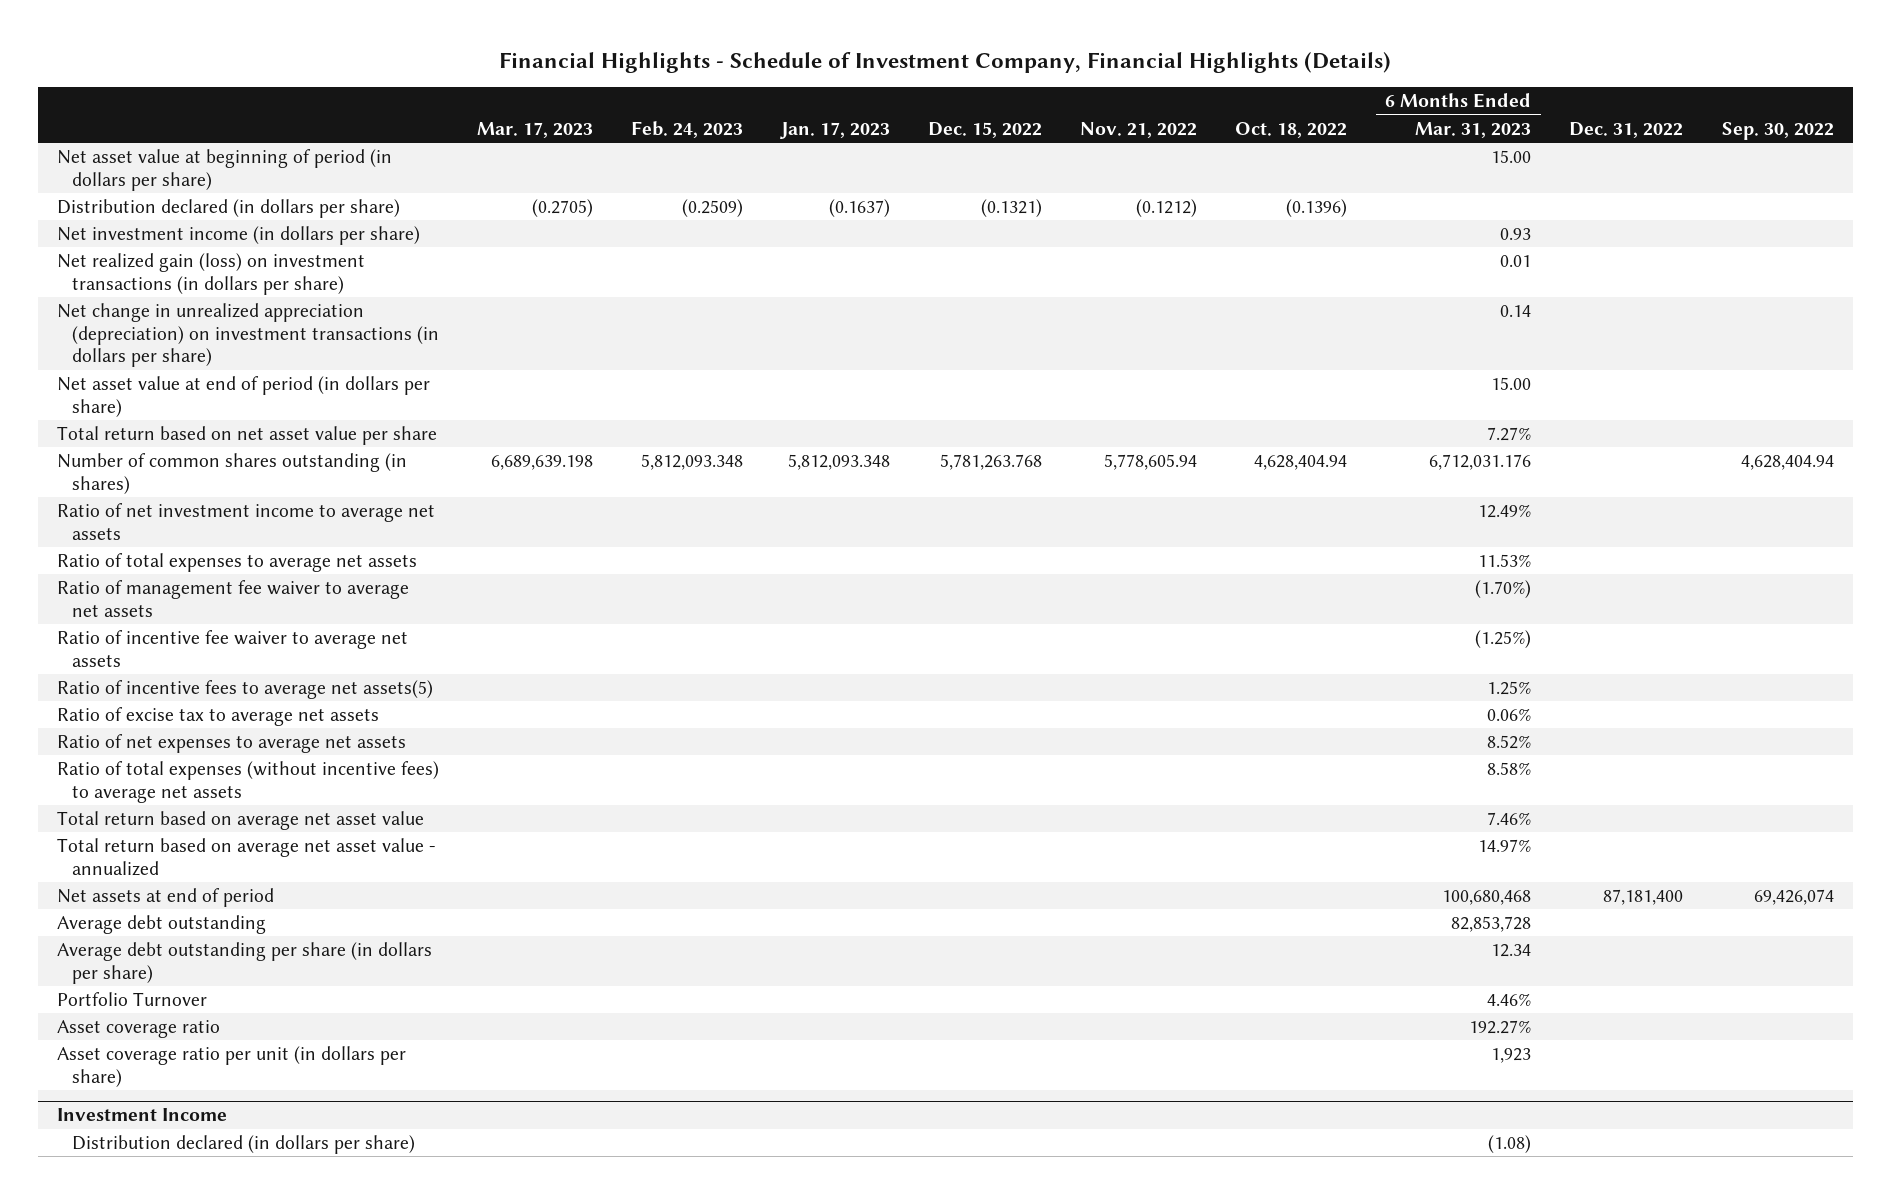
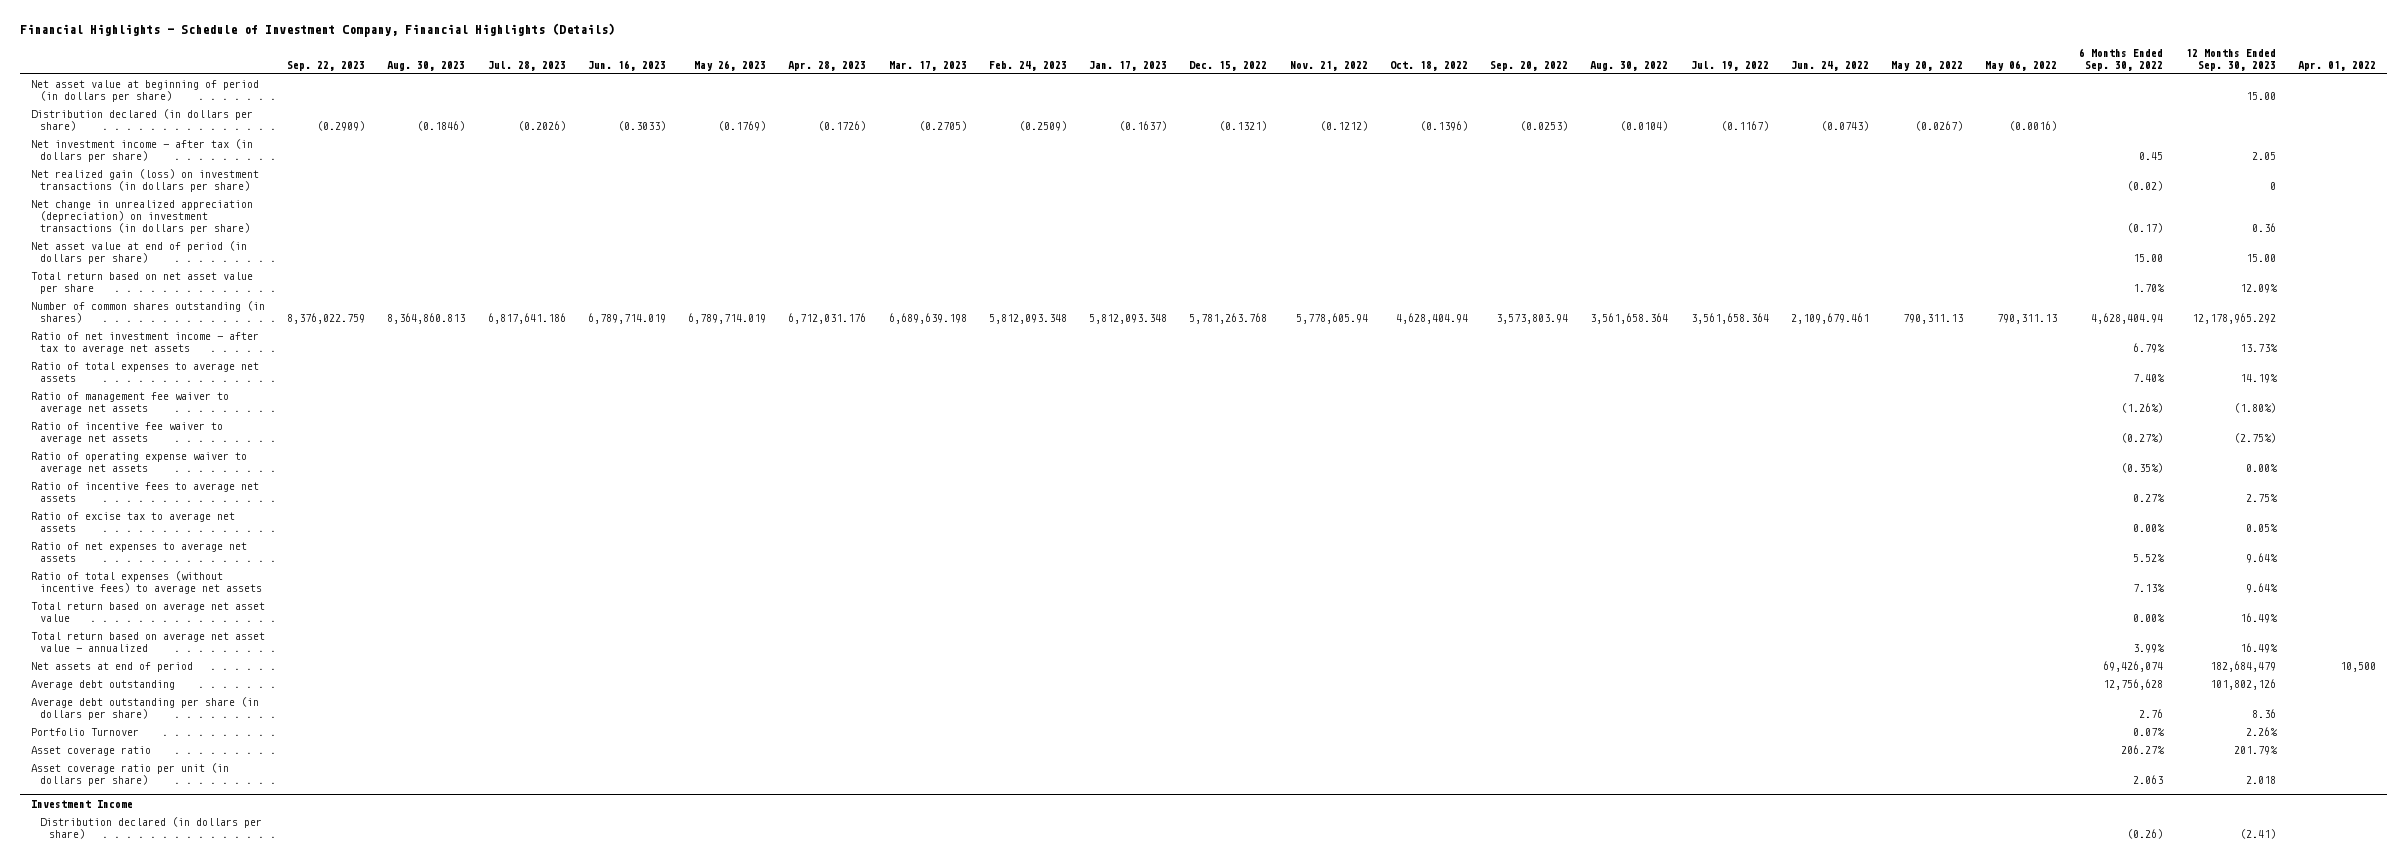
- | Mar. 17, 2023 | Feb. 24, 2023 | Jan. 17, 2023 | Dec. 15, 2022 | Nov. 21, 2022 | Oct. 18, 2022 | 6 Months Ended Mar. 31, 2023 | Dec. 31, 2022 | Sep. 30, 2022
+ | Sep. 22, 2023 | Aug. 30, 2023 | Jul. 28, 2023 | Jun. 16, 2023 | May 26, 2023 | Apr. 28, 2023 | Mar. 17, 2023 | Feb. 24, 2023 | Jan. 17, 2023 | Dec. 15, 2022 | Nov. 21, 2022 | Oct. 18, 2022 | Sep. 20, 2022 | Aug. 30, 2022 | Jul. 19, 2022 | Jun. 24, 2022 | May 20, 2022 | May 06, 2022 | 6 Months Ended Sep. 30, 2022 | 12 Months Ended Sep. 30, 2023 | Apr. 01, 2022
- Net investment income (in dollars per share) | | | | | | | 0.93 | |
+ Net investment income - after tax (in dollars per share) | | | | | | | | | | | | | | | | | | | 0.45 | 2.05 |
- Ratio of net investment income to average net assets | | | | | | | 12.49% | |
+ Ratio of net investment income - after tax to average net assets | | | | | | | | | | | | | | | | | | | 6.79% | 13.73% |
- Ratio of incentive fees to average net assets(5) | | | | | | | 1.25% | |
+ Ratio of operating expense waiver to average net assets | | | | | | | | | | | | | | | | | | | (0.35%) | 0.00% |
+ Ratio of incentive fees to average net assets | | | | | | | | | | | | | | | | | | | 0.27% | 2.75% |

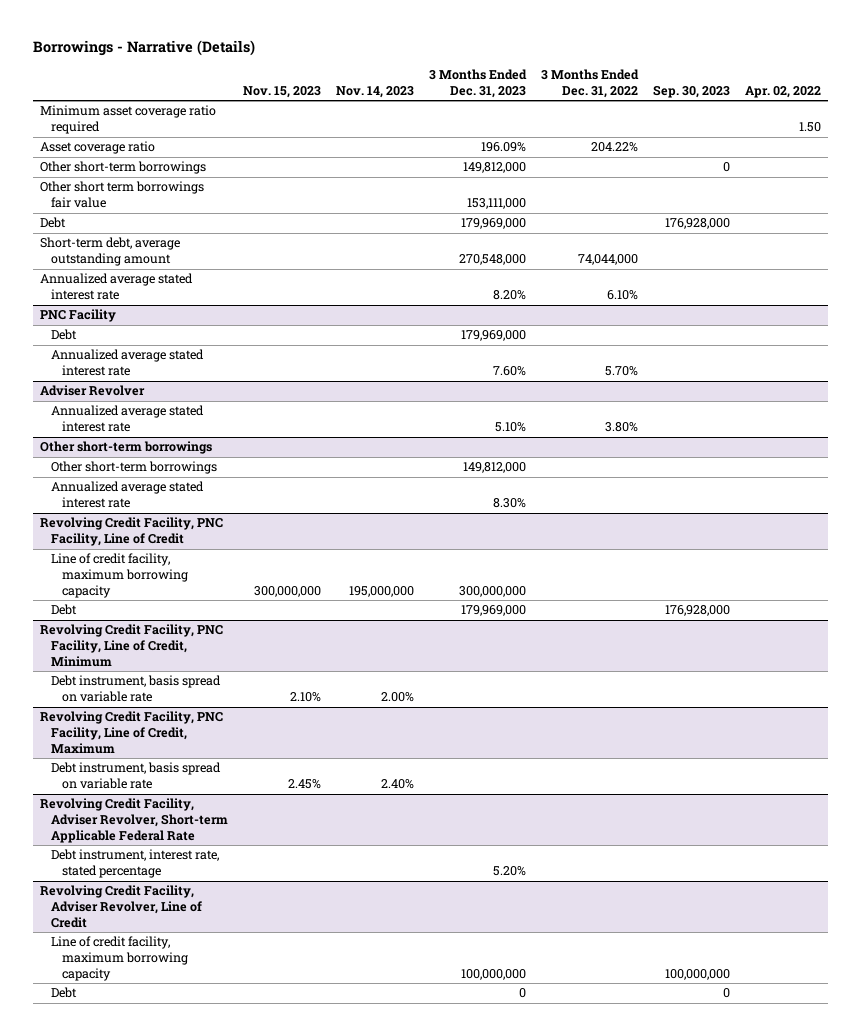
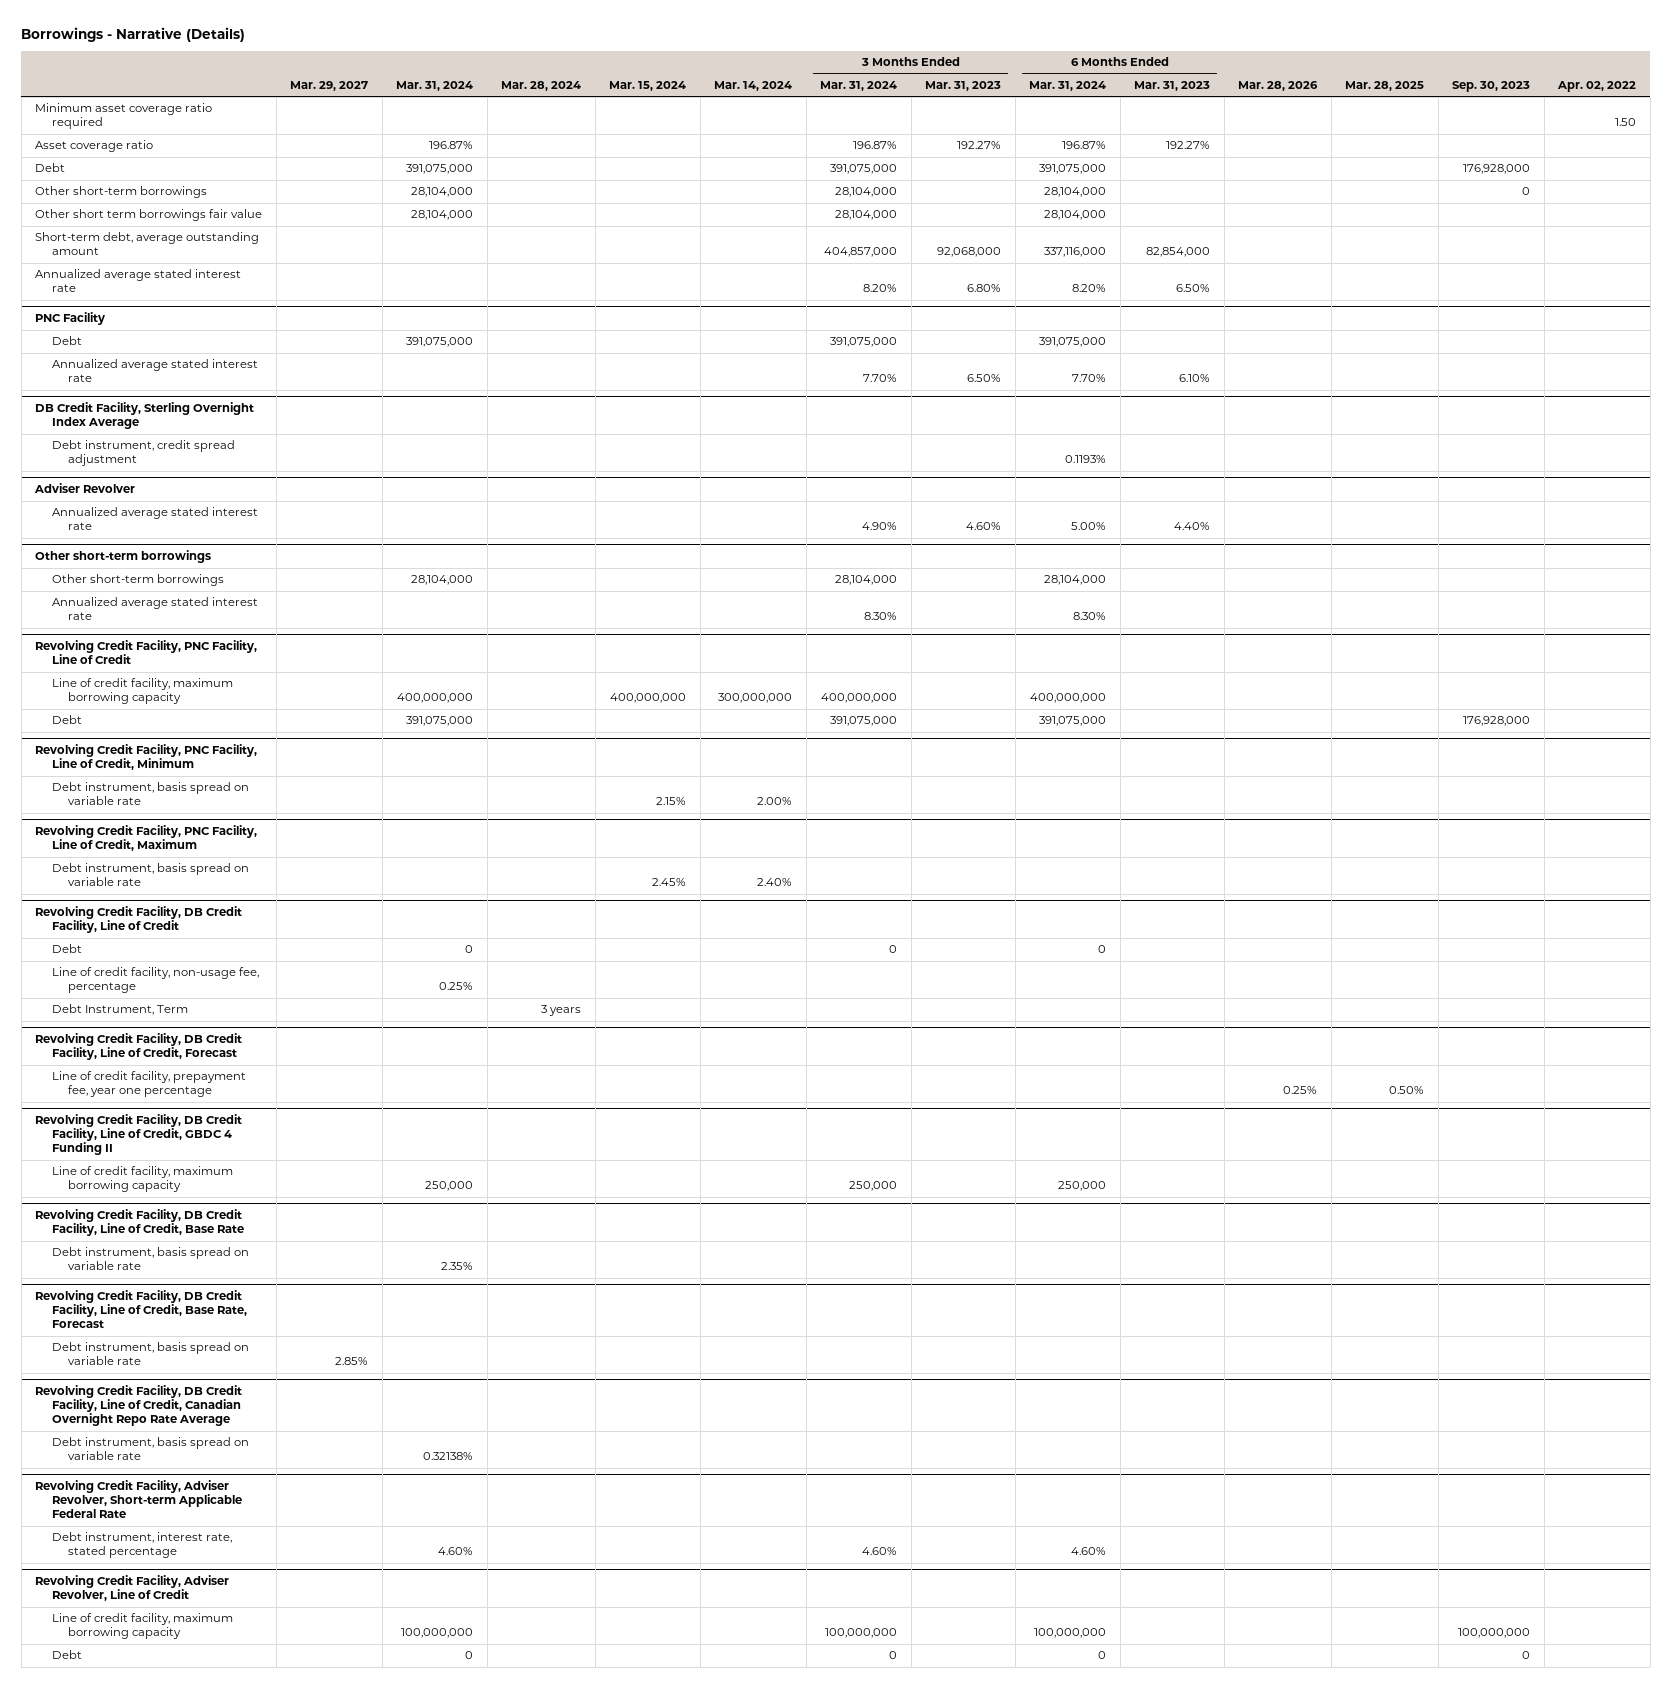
- | Nov. 15, 2023 | Nov. 14, 2023 | 3 Months Ended Dec. 31, 2023 | 3 Months Ended Dec. 31, 2022 | Sep. 30, 2023 | Apr. 02, 2022
+ | Mar. 29, 2027 | Mar. 31, 2024 | Mar. 28, 2024 | Mar. 15, 2024 | Mar. 14, 2024 | 3 Months Ended Mar. 31, 2024 | 3 Months Ended Mar. 31, 2023 | 6 Months Ended Mar. 31, 2024 | 6 Months Ended Mar. 31, 2023 | Mar. 28, 2026 | Mar. 28, 2025 | Sep. 30, 2023 | Apr. 02, 2022
moved up: Debt | | 391,075,000 | | | | 391,075,000 | | 391,075,000 | | | | 176,928,000 |
+ DB Credit Facility, Sterling Overnight Index Average
+ Debt instrument, credit spread adjustment | | | | | | | | 0.1193% | | | | |
+ Revolving Credit Facility, DB Credit Facility, Line of Credit
+ Debt | | 0 | | | | 0 | | 0 | | | | |
+ Line of credit facility, non-usage fee, percentage | | 0.25% | | | | | | | | | | |
+ Debt Instrument, Term | | | 3 years | | | | | | | | | |
+ Revolving Credit Facility, DB Credit Facility, Line of Credit, Forecast
+ Line of credit facility, prepayment fee, year one percentage | | | | | | | | | | 0.25% | 0.50% | |
+ Revolving Credit Facility, DB Credit Facility, Line of Credit, GBDC 4 Funding II
+ Line of credit facility, maximum borrowing capacity | | 250,000 | | | | 250,000 | | 250,000 | | | | |
+ Revolving Credit Facility, DB Credit Facility, Line of Credit, Base Rate
+ Debt instrument, basis spread on variable rate | | 2.35% | | | | | | | | | | |
+ Revolving Credit Facility, DB Credit Facility, Line of Credit, Base Rate, Forecast
+ Debt instrument, basis spread on variable rate | 2.85% | | | | | | | | | | | |
+ Revolving Credit Facility, DB Credit Facility, Line of Credit, Canadian Overnight Repo Rate Average
+ Debt instrument, basis spread on variable rate | | 0.32138% | | | | | | | | | | |

